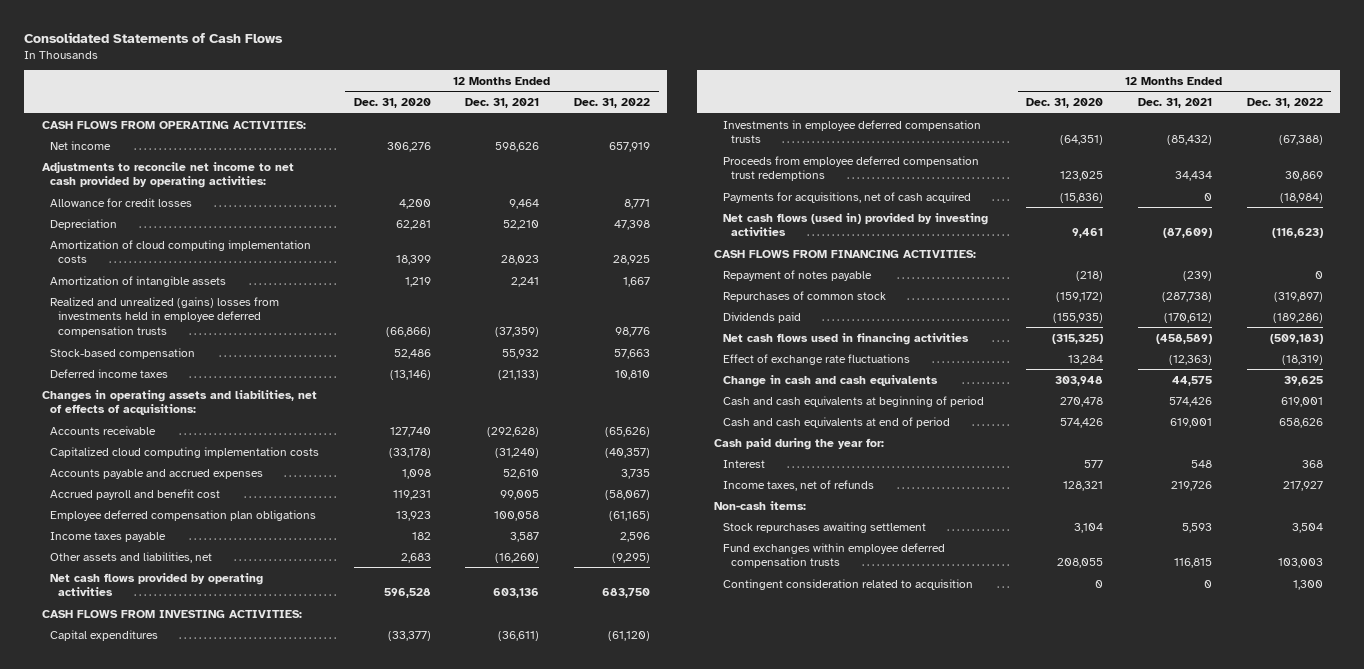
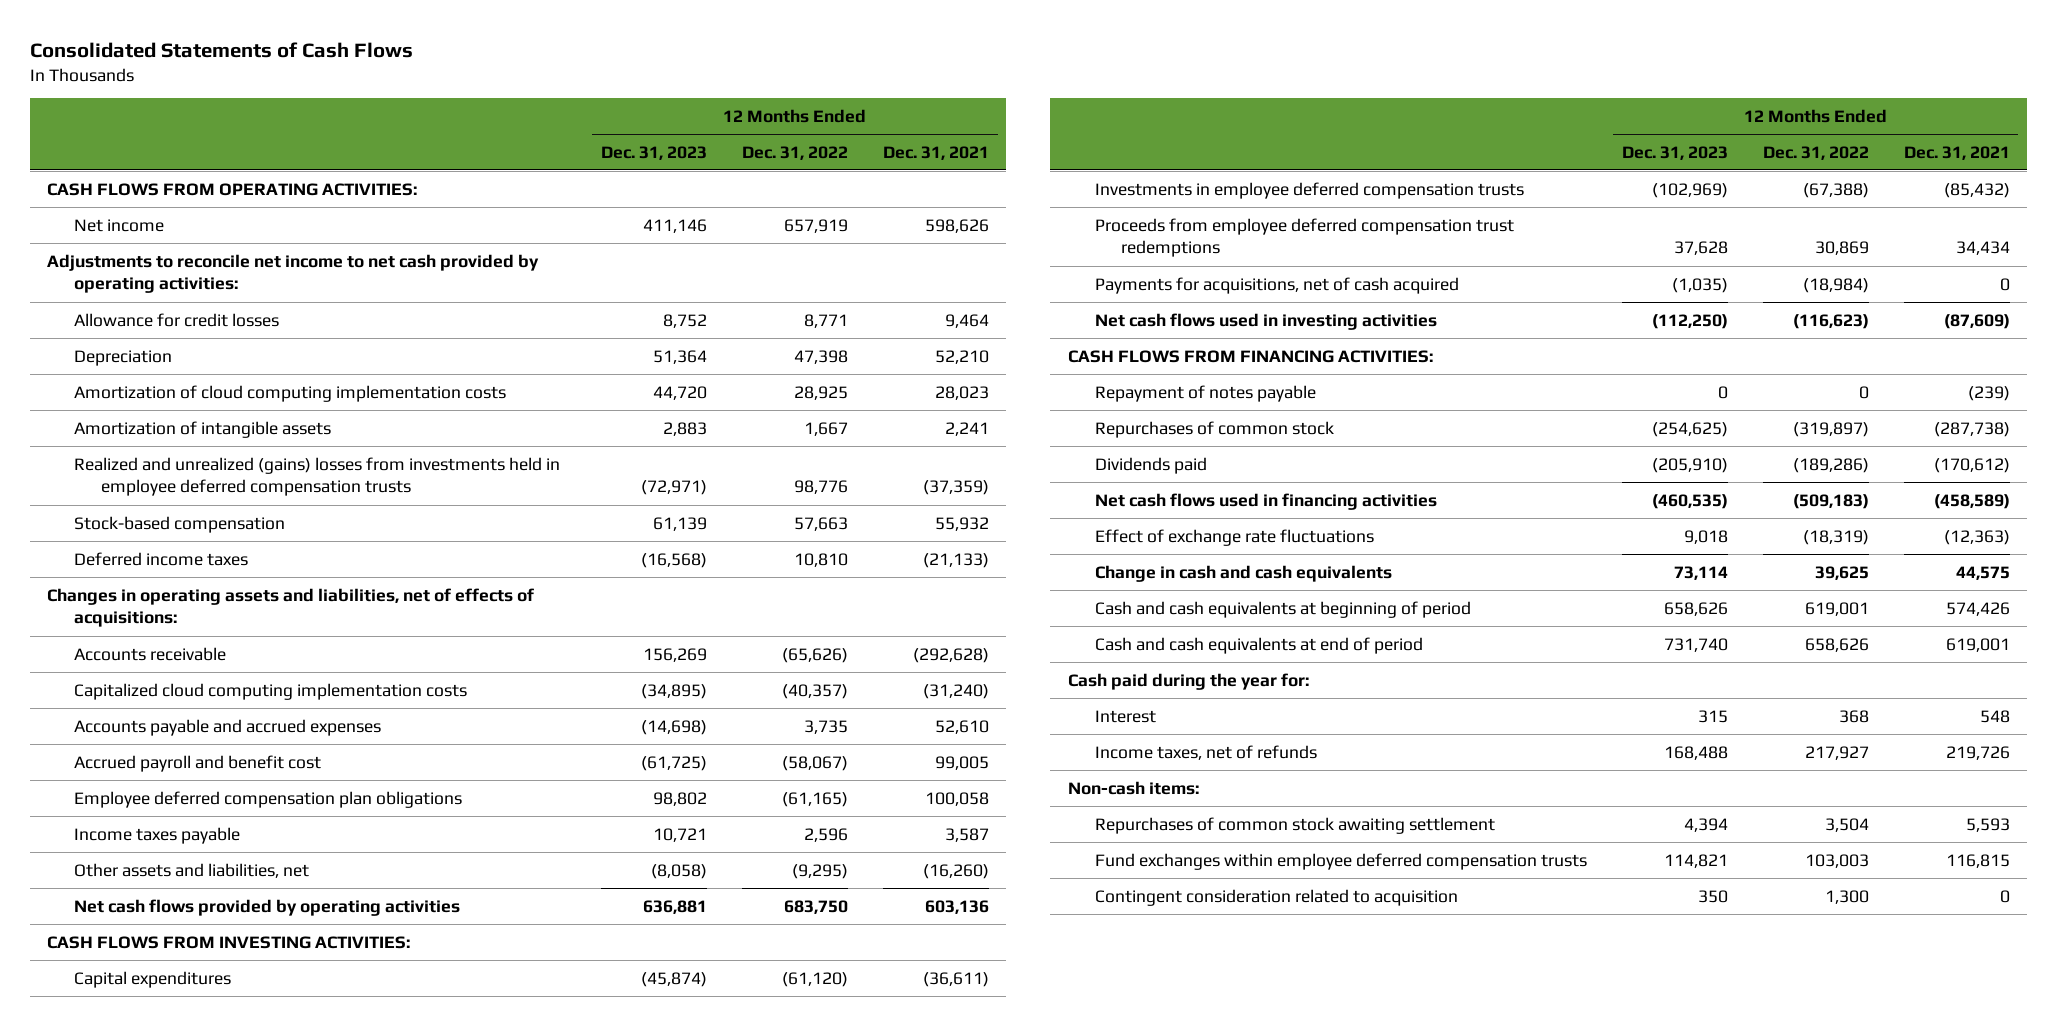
- | 12 Months Ended Dec. 31, 2020 | 12 Months Ended Dec. 31, 2021 | 12 Months Ended Dec. 31, 2022
+ | 12 Months Ended Dec. 31, 2023 | 12 Months Ended Dec. 31, 2022 | 12 Months Ended Dec. 31, 2021
- Net cash flows (used in) provided by investing activities | 9,461 | (87,609) | (116,623)
+ Net cash flows used in investing activities | (112,250) | (116,623) | (87,609)
- Stock repurchases awaiting settlement | 3,104 | 5,593 | 3,504
+ Repurchases of common stock awaiting settlement | 4,394 | 3,504 | 5,593

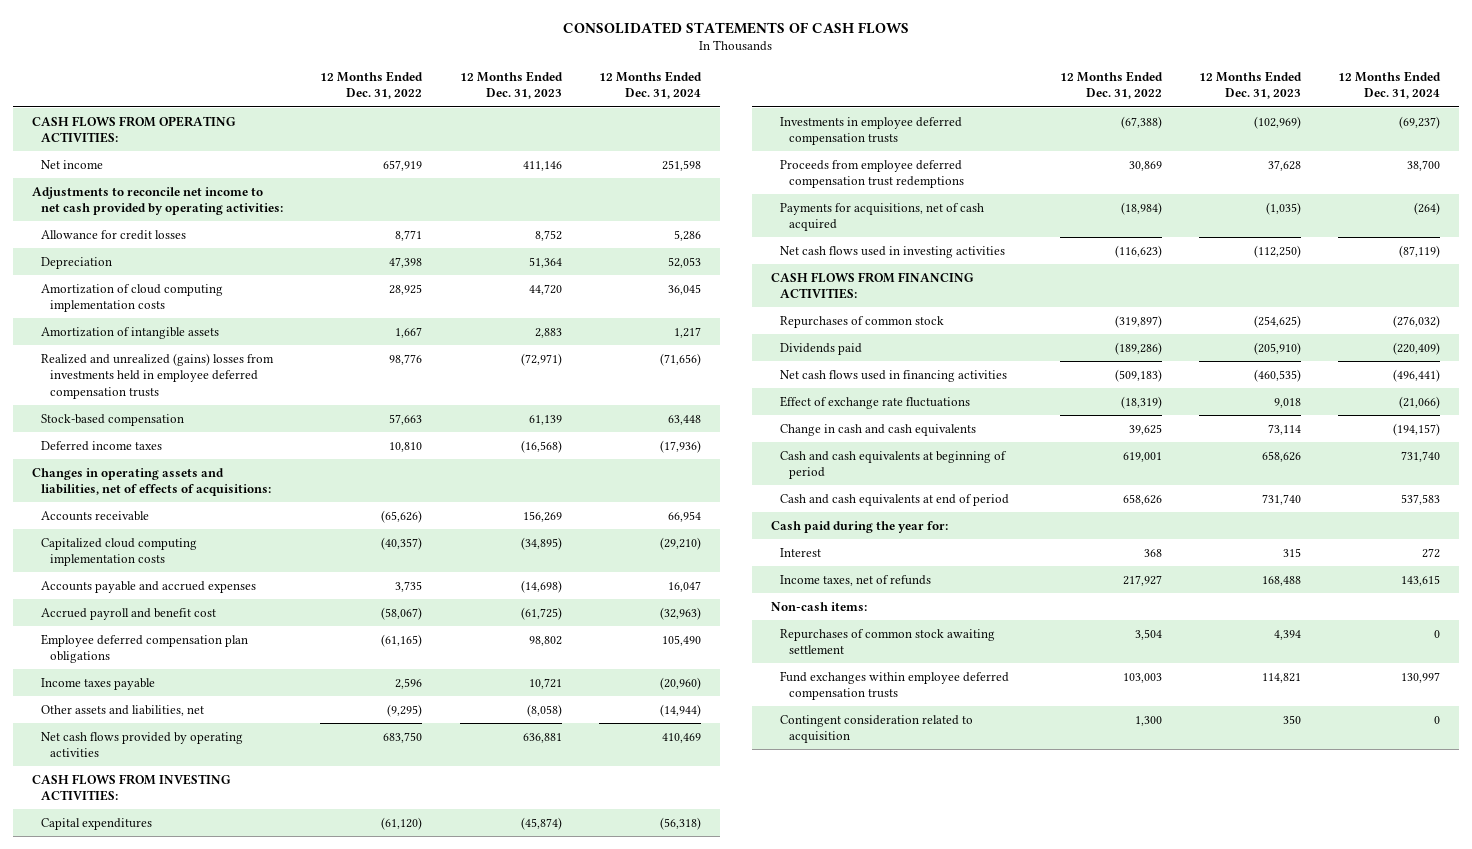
- Consolidated Statements of Cash Flows
+ CONSOLIDATED STATEMENTS OF CASH FLOWS
- | 12 Months Ended Dec. 31, 2023 | 12 Months Ended Dec. 31, 2022 | 12 Months Ended Dec. 31, 2021
+ | 12 Months Ended Dec. 31, 2022 | 12 Months Ended Dec. 31, 2023 | 12 Months Ended Dec. 31, 2024
- Repayment of notes payable | 0 | 0 | (239)

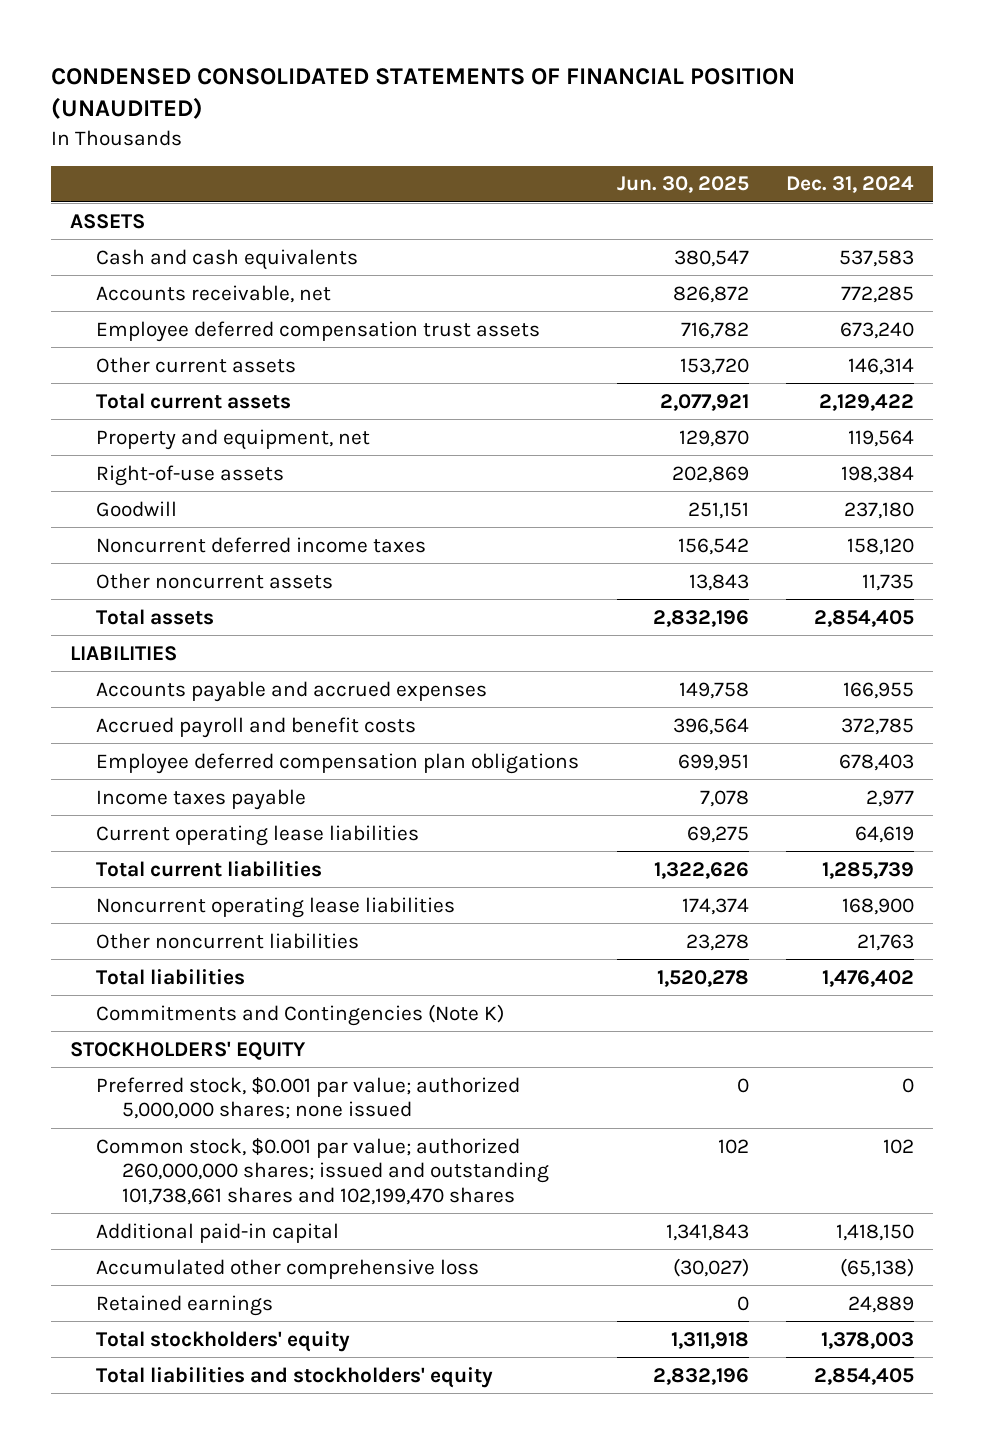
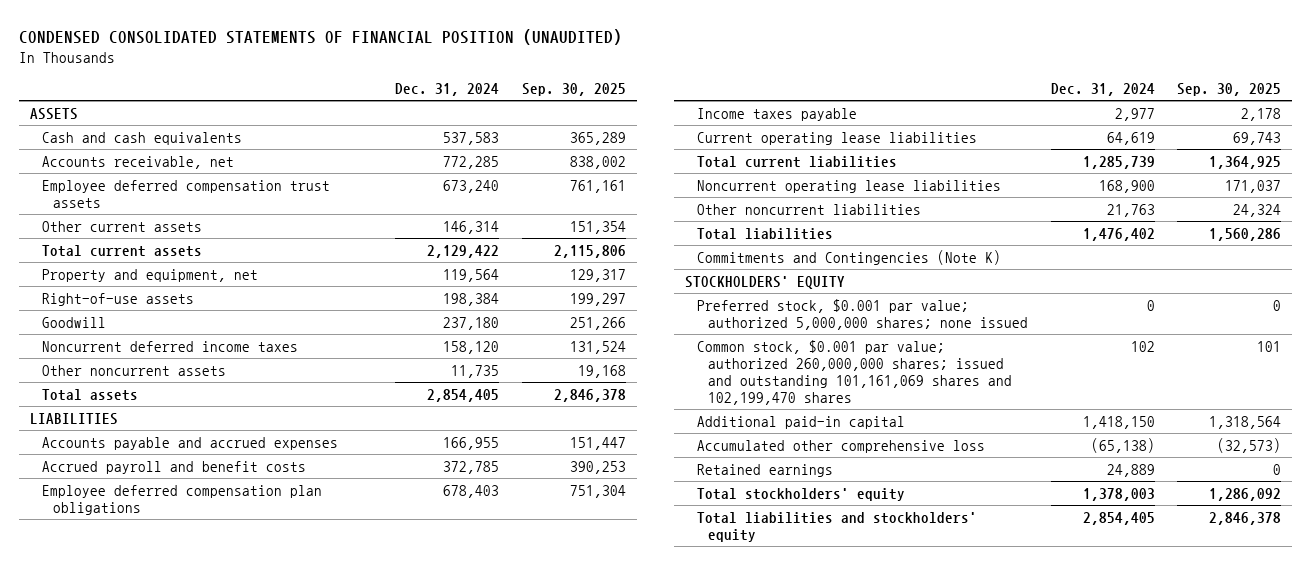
- | Jun. 30, 2025 | Dec. 31, 2024
+ | Dec. 31, 2024 | Sep. 30, 2025
- Common stock, $0.001 par value; authorized 260,000,000 shares; issued and outstanding 101,738,661 shares and 102,199,470 shares | 102 | 102
+ Common stock, $0.001 par value; authorized 260,000,000 shares; issued and outstanding 101,161,069 shares and 102,199,470 shares | 102 | 101

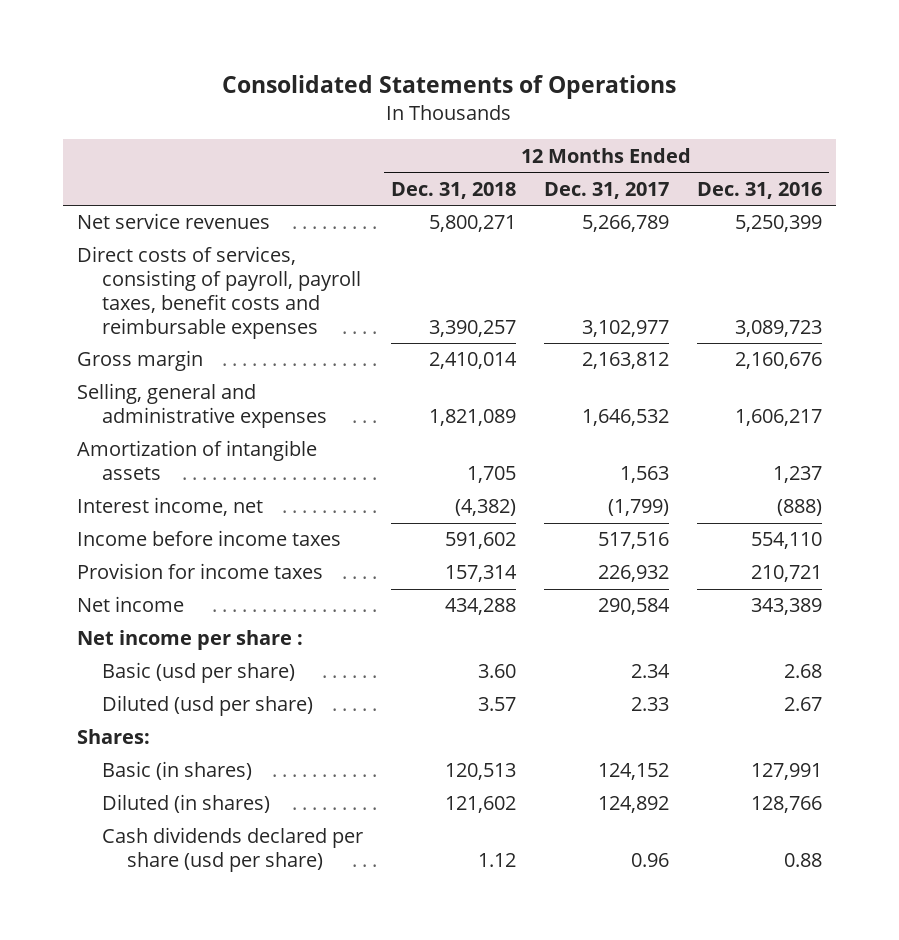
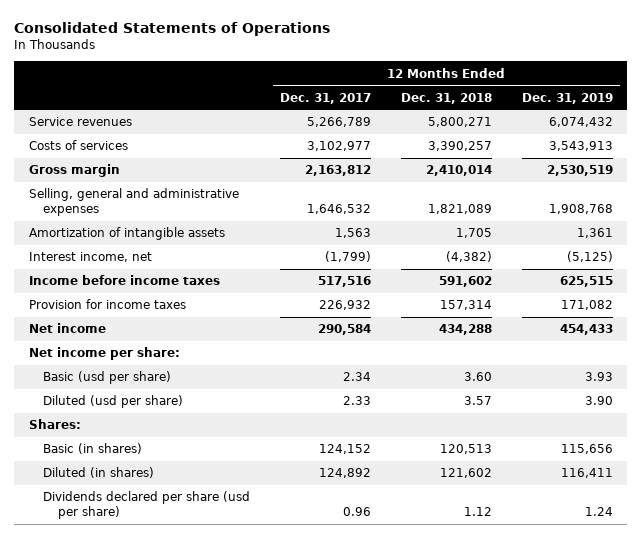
- | 12 Months Ended Dec. 31, 2018 | 12 Months Ended Dec. 31, 2017 | 12 Months Ended Dec. 31, 2016
+ | 12 Months Ended Dec. 31, 2017 | 12 Months Ended Dec. 31, 2018 | 12 Months Ended Dec. 31, 2019
- Net service revenues | 5,800,271 | 5,266,789 | 5,250,399
- Direct costs of services, consisting of payroll, payroll taxes, benefit costs and reimbursable expenses | 3,390,257 | 3,102,977 | 3,089,723
+ Service revenues | 5,266,789 | 5,800,271 | 6,074,432
+ Costs of services | 3,102,977 | 3,390,257 | 3,543,913
- Net income per share :
+ Net income per share:
- Cash dividends declared per share (usd per share) | 1.12 | 0.96 | 0.88
+ Dividends declared per share (usd per share) | 0.96 | 1.12 | 1.24

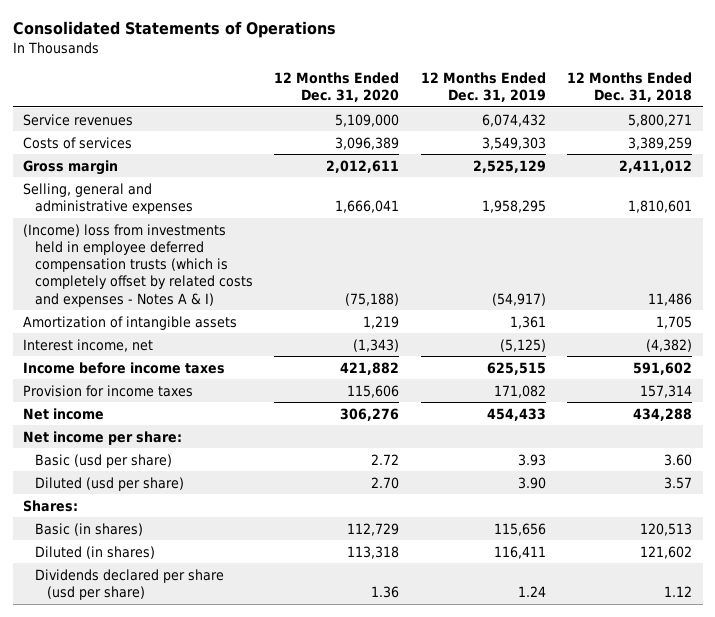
- | 12 Months Ended Dec. 31, 2017 | 12 Months Ended Dec. 31, 2018 | 12 Months Ended Dec. 31, 2019
+ | 12 Months Ended Dec. 31, 2020 | 12 Months Ended Dec. 31, 2019 | 12 Months Ended Dec. 31, 2018
- Costs of services | 3,102,977 | 3,390,257 | 3,543,913
- Gross margin | 2,163,812 | 2,410,014 | 2,530,519
- Selling, general and administrative expenses | 1,646,532 | 1,821,089 | 1,908,768
+ Costs of services | 3,096,389 | 3,549,303 | 3,389,259
+ Gross margin | 2,012,611 | 2,525,129 | 2,411,012
+ Selling, general and administrative expenses | 1,666,041 | 1,958,295 | 1,810,601
+ (Income) loss from investments held in employee deferred compensation trusts (which is completely offset by related costs and expenses - Notes A & I) | (75,188) | (54,917) | 11,486

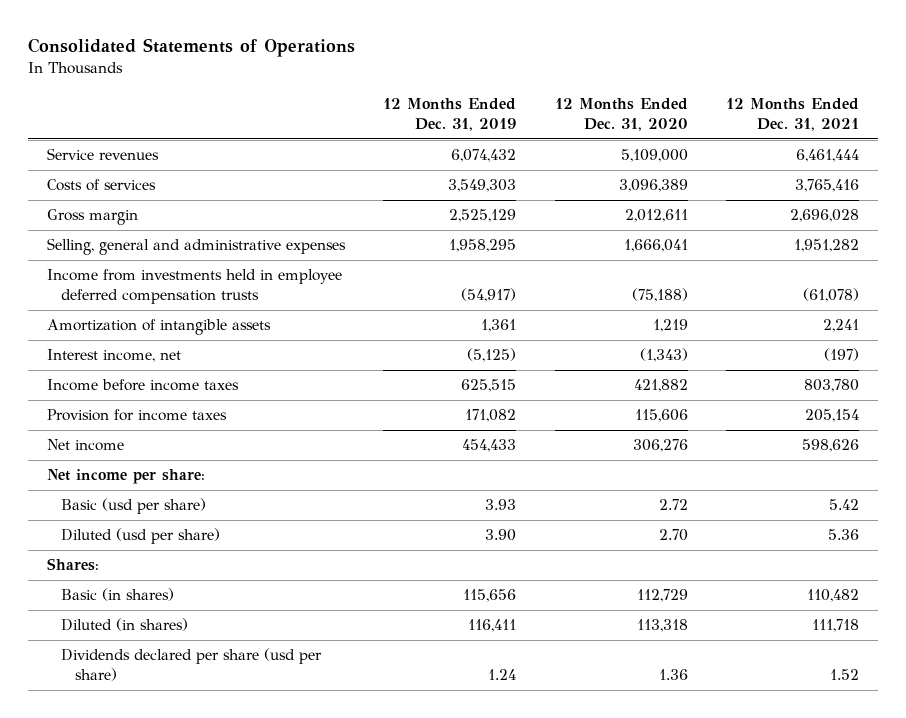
- | 12 Months Ended Dec. 31, 2020 | 12 Months Ended Dec. 31, 2019 | 12 Months Ended Dec. 31, 2018
+ | 12 Months Ended Dec. 31, 2019 | 12 Months Ended Dec. 31, 2020 | 12 Months Ended Dec. 31, 2021
- (Income) loss from investments held in employee deferred compensation trusts (which is completely offset by related costs and expenses - Notes A & I) | (75,188) | (54,917) | 11,486
+ Income from investments held in employee deferred compensation trusts | (54,917) | (75,188) | (61,078)

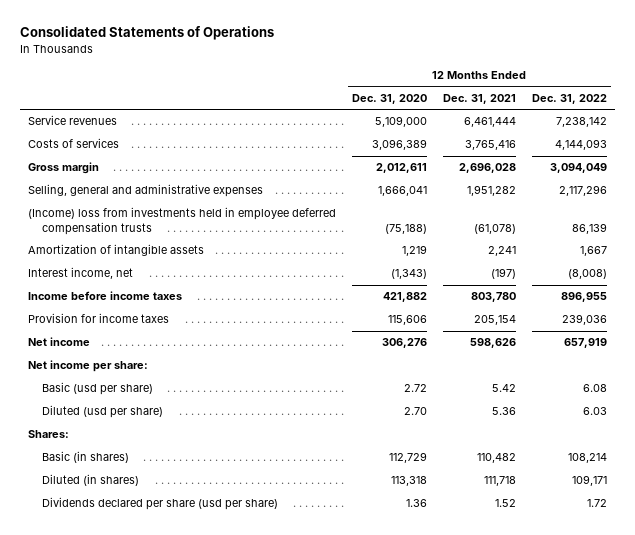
- | 12 Months Ended Dec. 31, 2019 | 12 Months Ended Dec. 31, 2020 | 12 Months Ended Dec. 31, 2021
+ | 12 Months Ended Dec. 31, 2020 | 12 Months Ended Dec. 31, 2021 | 12 Months Ended Dec. 31, 2022
- Income from investments held in employee deferred compensation trusts | (54,917) | (75,188) | (61,078)
+ (Income) loss from investments held in employee deferred compensation trusts | (75,188) | (61,078) | 86,139

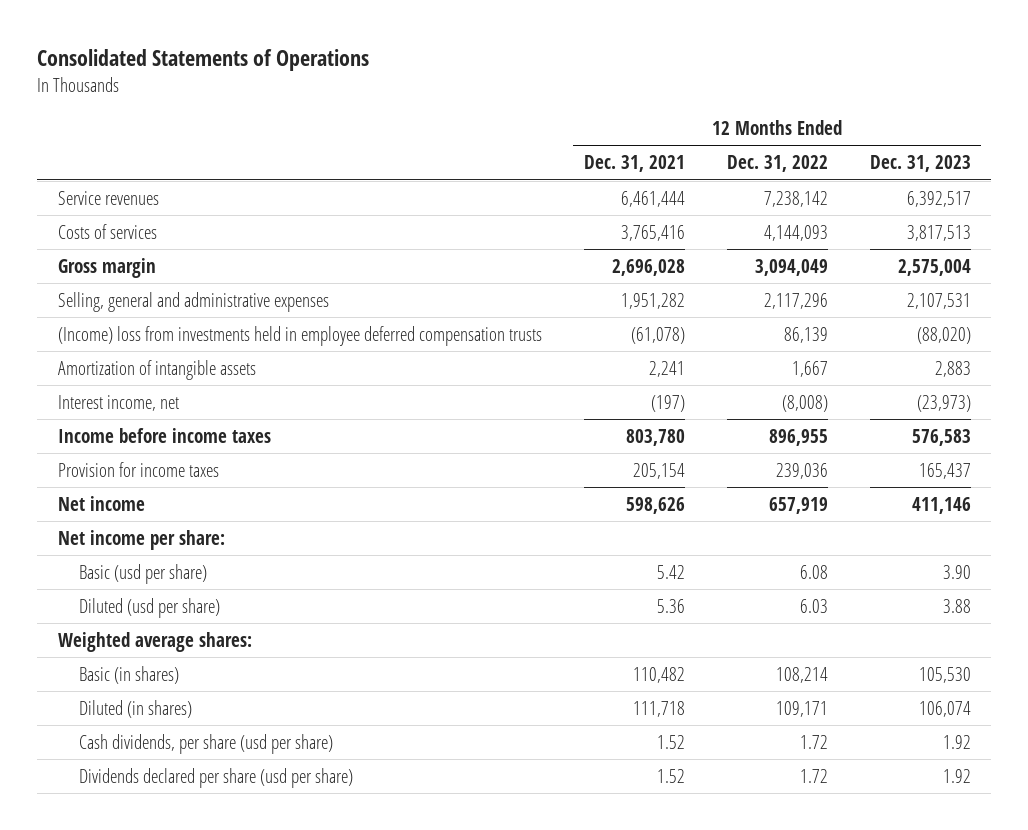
- | 12 Months Ended Dec. 31, 2020 | 12 Months Ended Dec. 31, 2021 | 12 Months Ended Dec. 31, 2022
+ | 12 Months Ended Dec. 31, 2021 | 12 Months Ended Dec. 31, 2022 | 12 Months Ended Dec. 31, 2023
- Shares:
+ Weighted average shares:
+ Cash dividends, per share (usd per share) | 1.52 | 1.72 | 1.92

